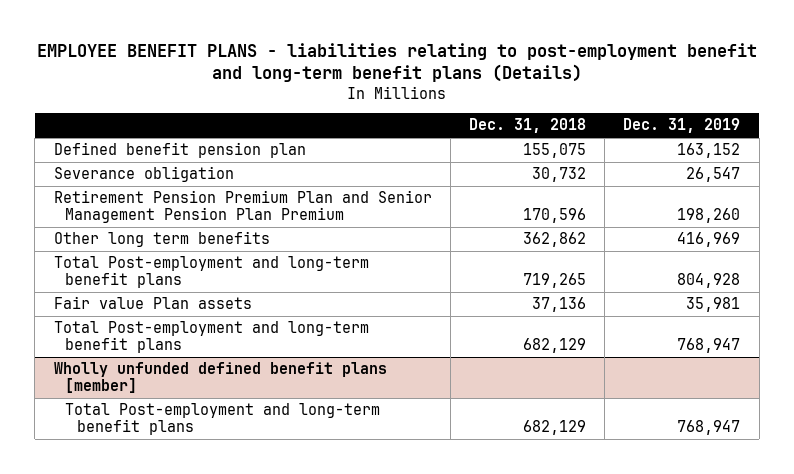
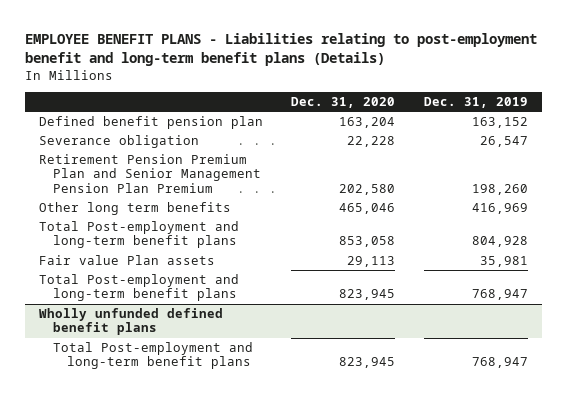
- EMPLOYEE BENEFIT PLANS - liabilities relating to post-employment benefit and long-term benefit plans (Details)
+ EMPLOYEE BENEFIT PLANS - Liabilities relating to post-employment benefit and long-term benefit plans (Details)
- | Dec. 31, 2018 | Dec. 31, 2019
+ | Dec. 31, 2020 | Dec. 31, 2019
- Wholly unfunded defined benefit plans [member]
+ Wholly unfunded defined benefit plans

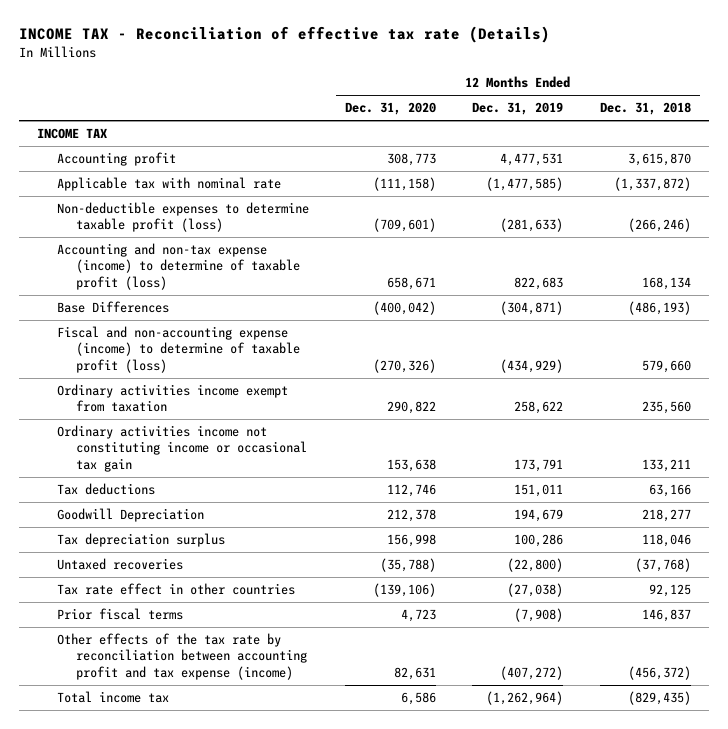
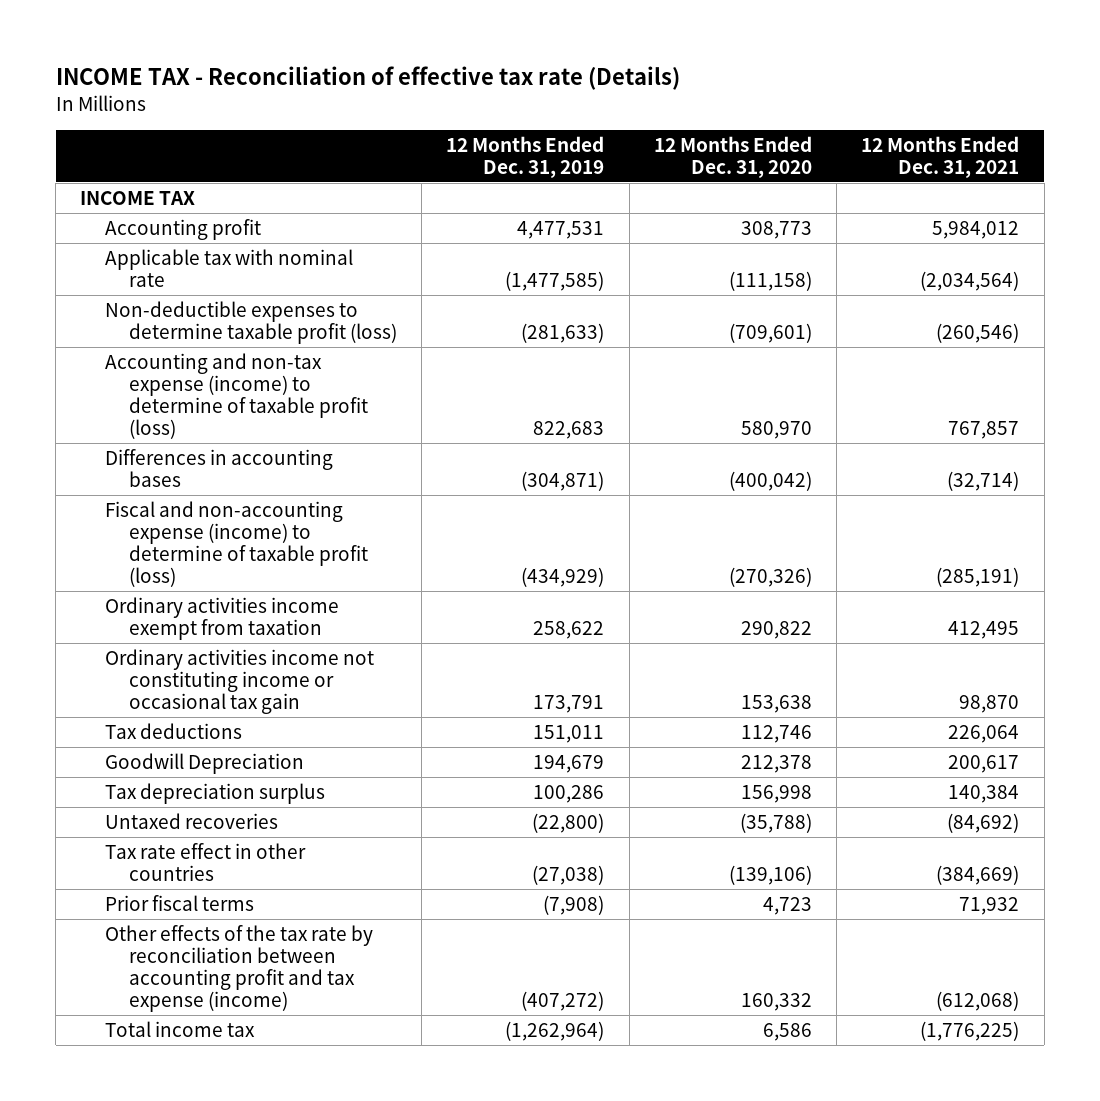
- | 12 Months Ended Dec. 31, 2020 | 12 Months Ended Dec. 31, 2019 | 12 Months Ended Dec. 31, 2018
+ | 12 Months Ended Dec. 31, 2019 | 12 Months Ended Dec. 31, 2020 | 12 Months Ended Dec. 31, 2021
- Accounting and non-tax expense (income) to determine of taxable profit (loss) | 658,671 | 822,683 | 168,134
- Base Differences | (400,042) | (304,871) | (486,193)
+ Accounting and non-tax expense (income) to determine of taxable profit (loss) | 822,683 | 580,970 | 767,857
+ Differences in accounting bases | (304,871) | (400,042) | (32,714)
- Other effects of the tax rate by reconciliation between accounting profit and tax expense (income) | 82,631 | (407,272) | (456,372)
+ Other effects of the tax rate by reconciliation between accounting profit and tax expense (income) | (407,272) | 160,332 | (612,068)

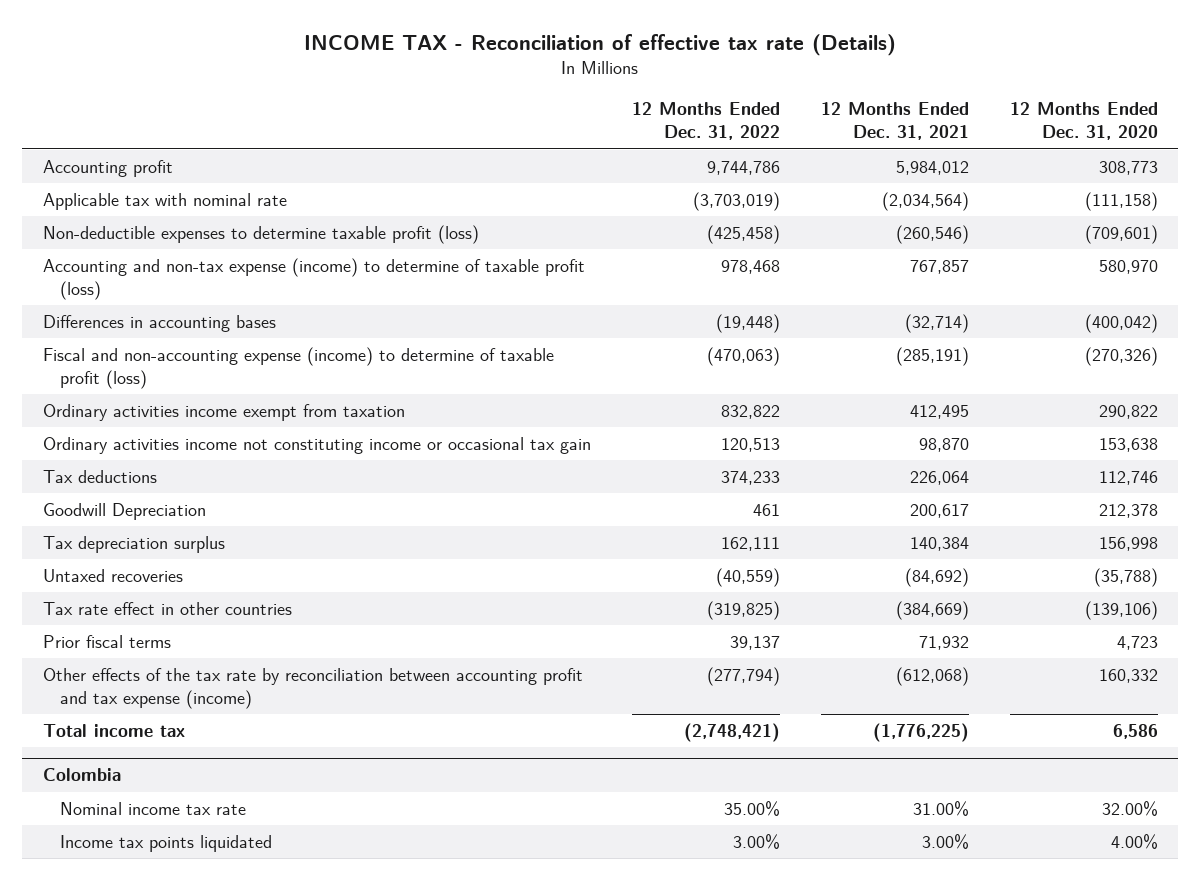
- | 12 Months Ended Dec. 31, 2019 | 12 Months Ended Dec. 31, 2020 | 12 Months Ended Dec. 31, 2021
+ | 12 Months Ended Dec. 31, 2022 | 12 Months Ended Dec. 31, 2021 | 12 Months Ended Dec. 31, 2020
- INCOME TAX
+ Colombia
+ Nominal income tax rate | 35.00% | 31.00% | 32.00%
+ Income tax points liquidated | 3.00% | 3.00% | 4.00%

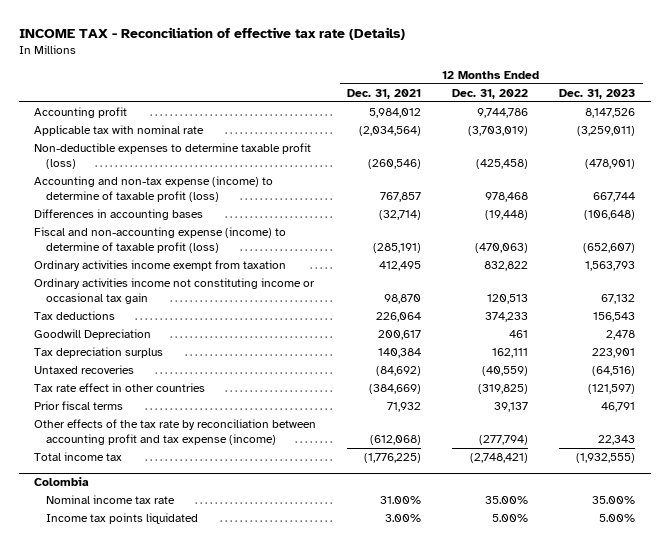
- | 12 Months Ended Dec. 31, 2022 | 12 Months Ended Dec. 31, 2021 | 12 Months Ended Dec. 31, 2020
+ | 12 Months Ended Dec. 31, 2021 | 12 Months Ended Dec. 31, 2022 | 12 Months Ended Dec. 31, 2023
@ Colombia
- Income tax points liquidated | 3.00% | 3.00% | 4.00%
+ Income tax points liquidated | 3.00% | 5.00% | 5.00%

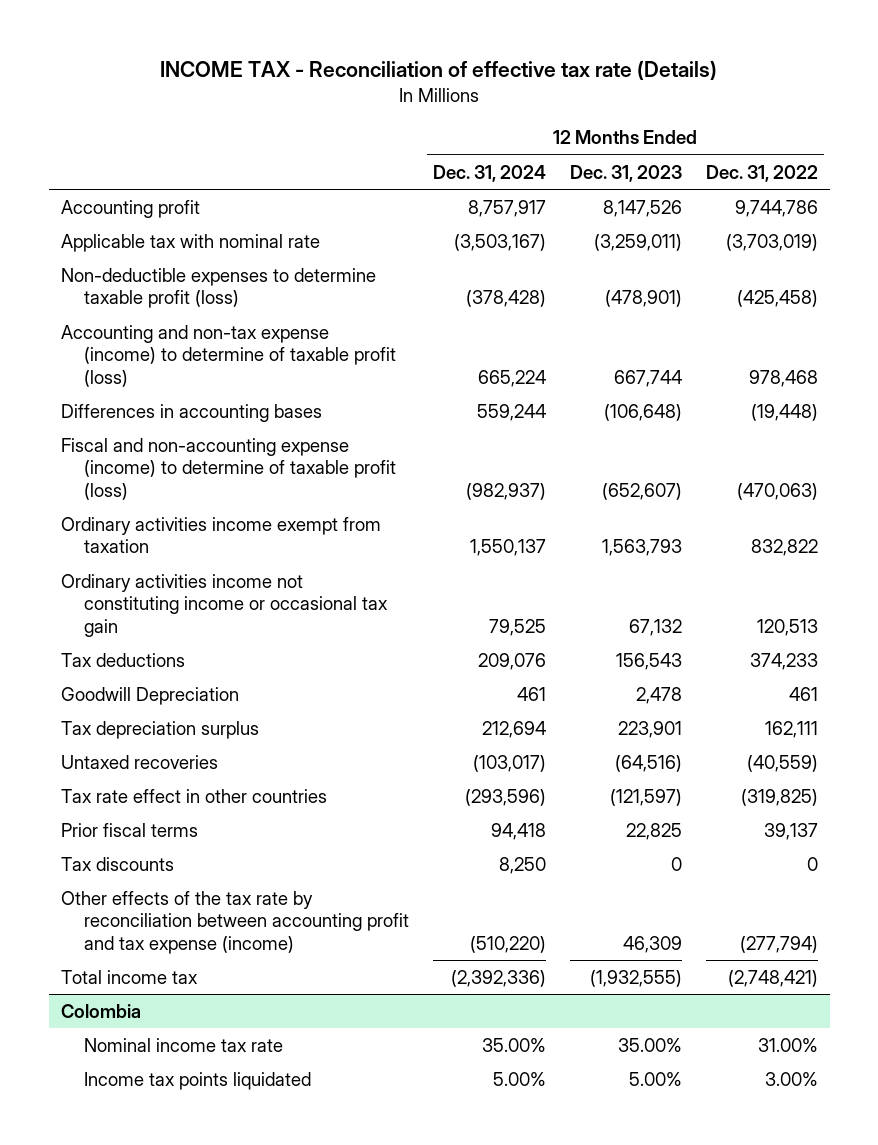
- | 12 Months Ended Dec. 31, 2021 | 12 Months Ended Dec. 31, 2022 | 12 Months Ended Dec. 31, 2023
+ | 12 Months Ended Dec. 31, 2024 | 12 Months Ended Dec. 31, 2023 | 12 Months Ended Dec. 31, 2022
- Prior fiscal terms | 71,932 | 39,137 | 46,791
- Other effects of the tax rate by reconciliation between accounting profit and tax expense (income) | (612,068) | (277,794) | 22,343
+ Prior fiscal terms | 94,418 | 22,825 | 39,137
+ Tax discounts | 8,250 | 0 | 0
+ Other effects of the tax rate by reconciliation between accounting profit and tax expense (income) | (510,220) | 46,309 | (277,794)
@ Colombia
- Nominal income tax rate | 31.00% | 35.00% | 35.00%
- Income tax points liquidated | 3.00% | 5.00% | 5.00%
+ Nominal income tax rate | 35.00% | 35.00% | 31.00%
+ Income tax points liquidated | 5.00% | 5.00% | 3.00%

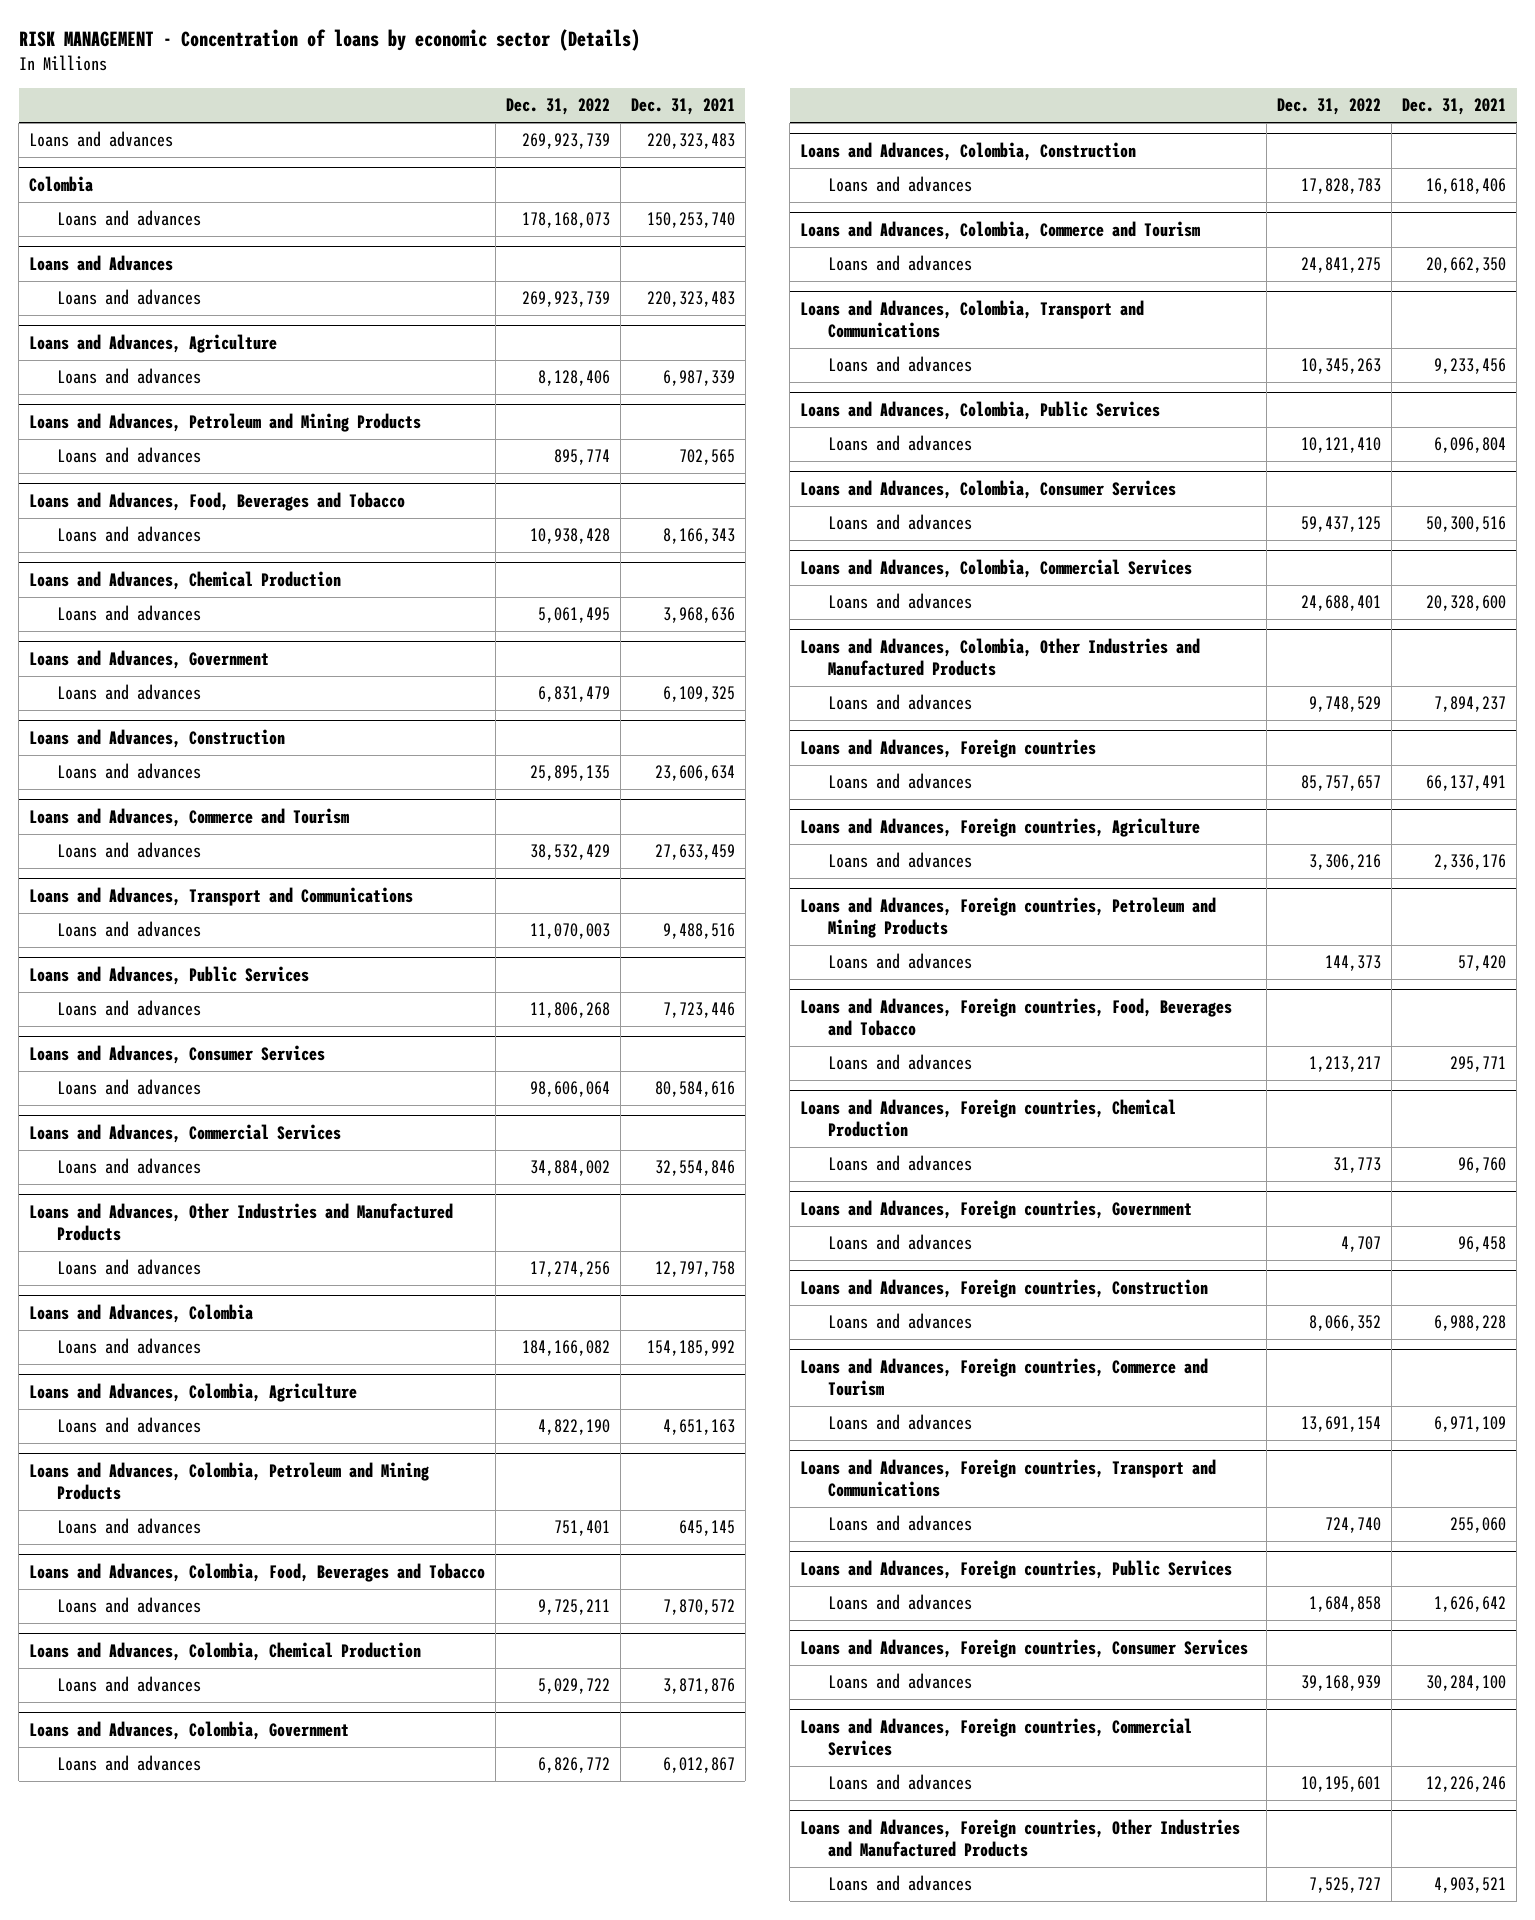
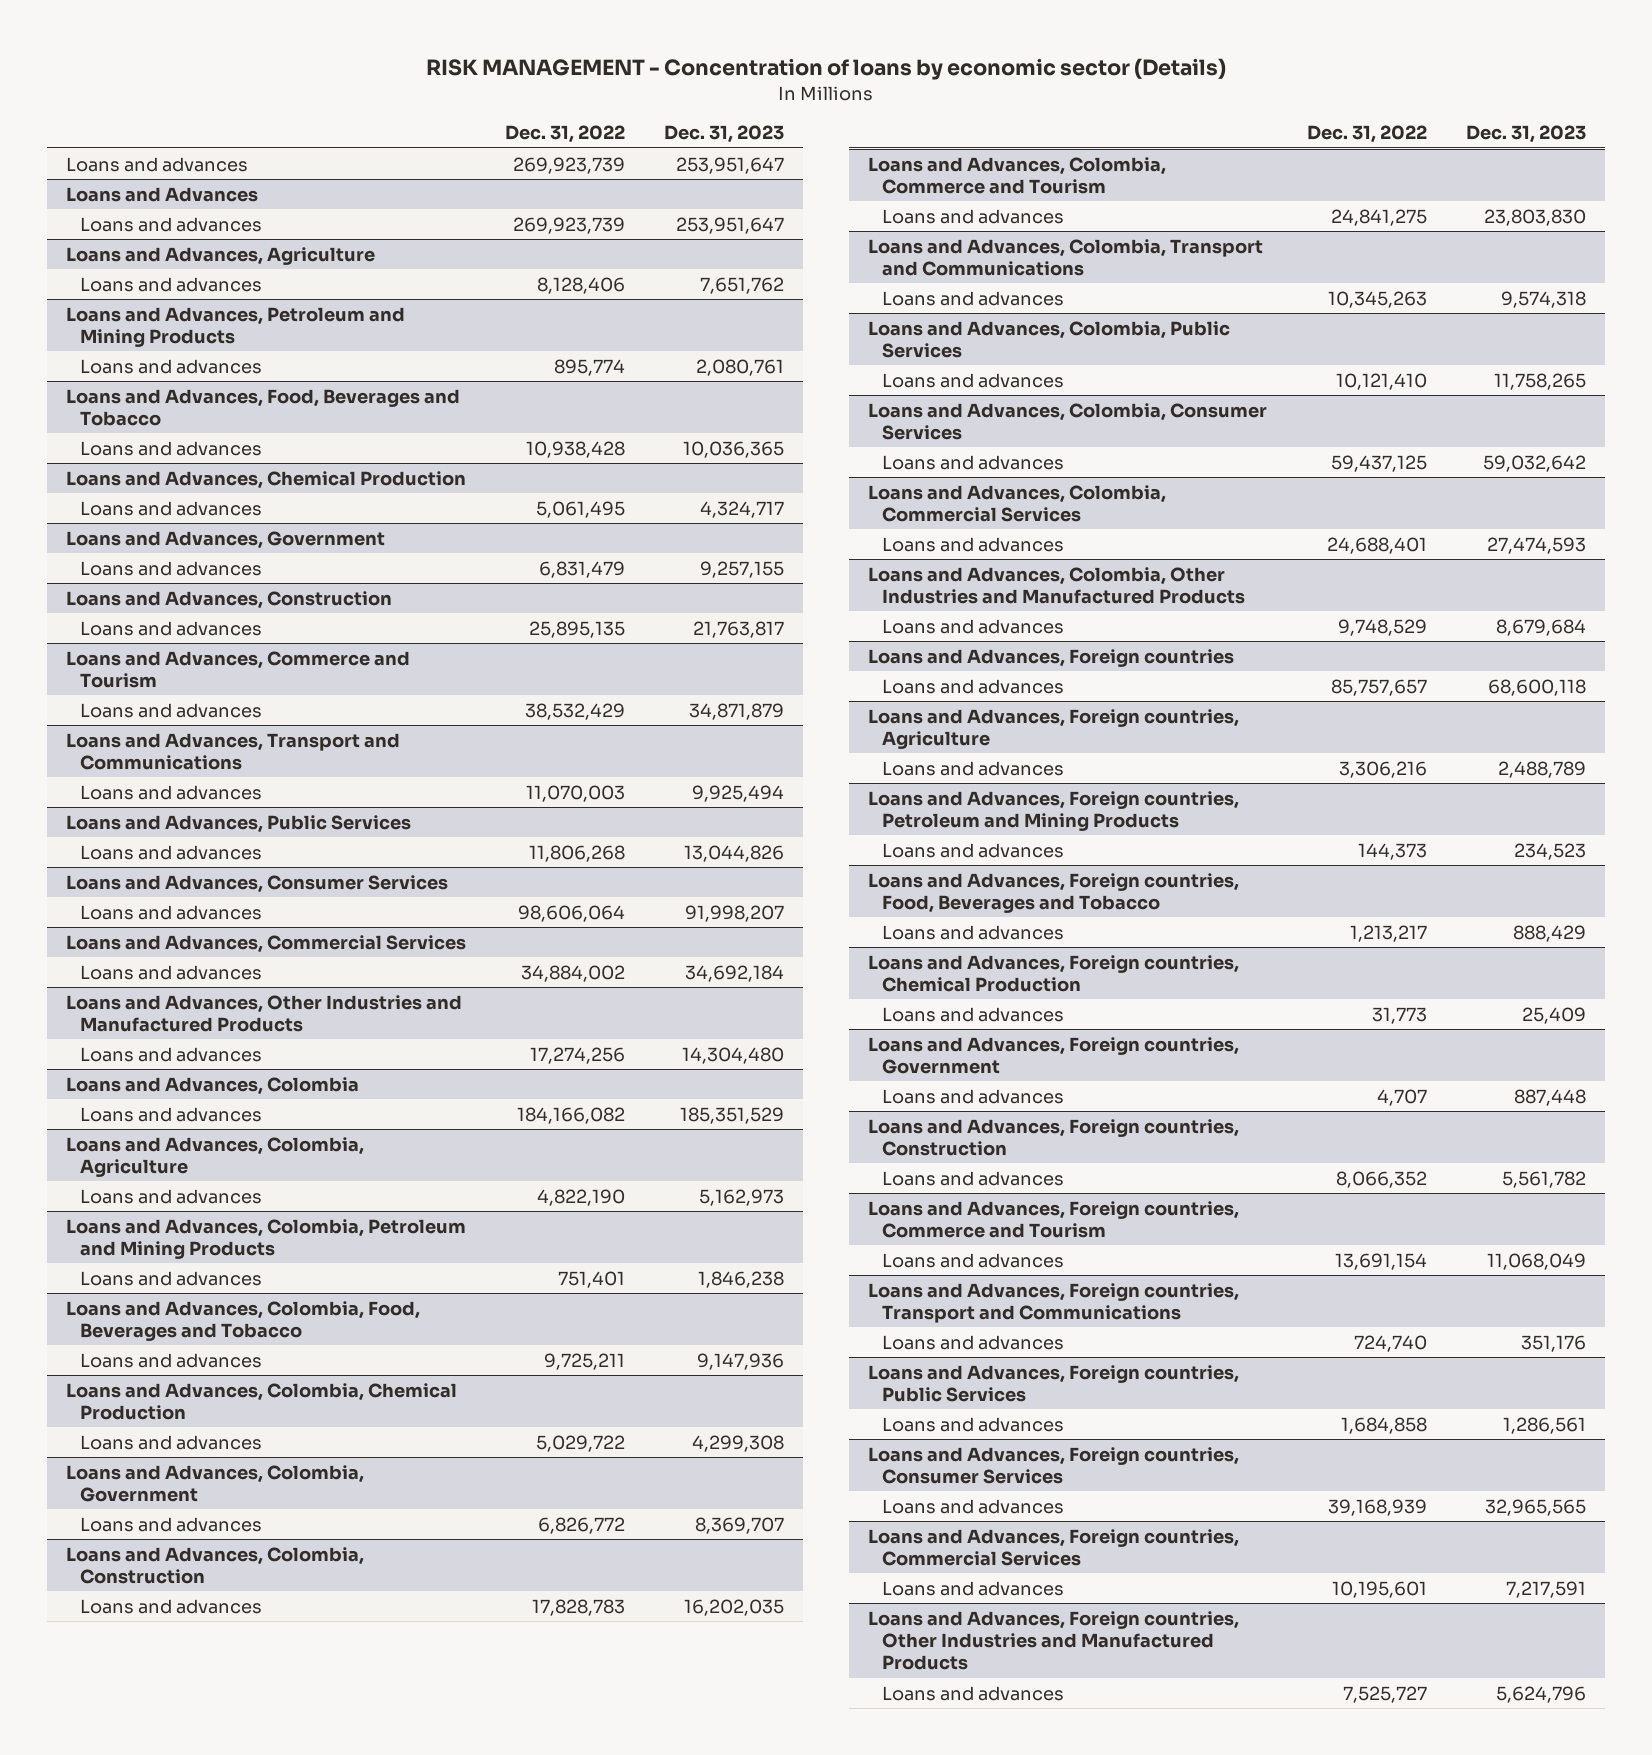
- | Dec. 31, 2022 | Dec. 31, 2021
+ | Dec. 31, 2022 | Dec. 31, 2023
- Colombia
- Loans and advances | 178,168,073 | 150,253,740

